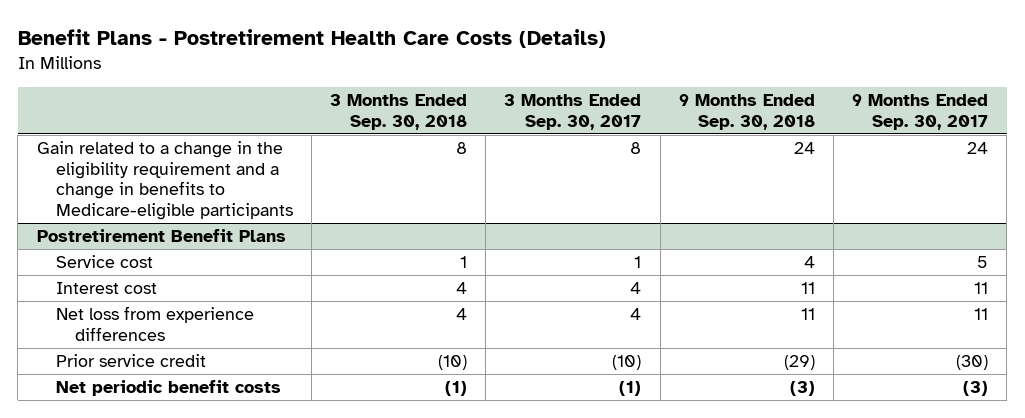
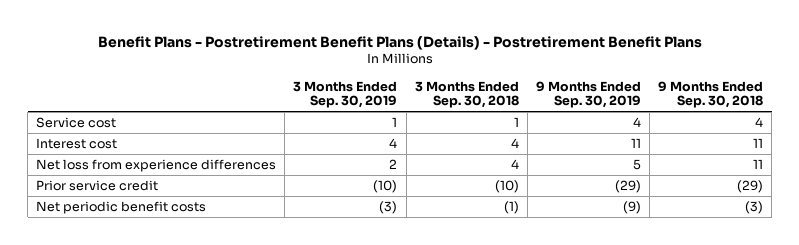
- Benefit Plans - Postretirement Health Care Costs (Details)
+ Benefit Plans - Postretirement Benefit Plans (Details) - Postretirement Benefit Plans
- | 3 Months Ended Sep. 30, 2018 | 3 Months Ended Sep. 30, 2017 | 9 Months Ended Sep. 30, 2018 | 9 Months Ended Sep. 30, 2017
+ | 3 Months Ended Sep. 30, 2019 | 3 Months Ended Sep. 30, 2018 | 9 Months Ended Sep. 30, 2019 | 9 Months Ended Sep. 30, 2018
- Gain related to a change in the eligibility requirement and a change in benefits to Medicare-eligible participants | 8 | 8 | 24 | 24
- Postretirement Benefit Plans

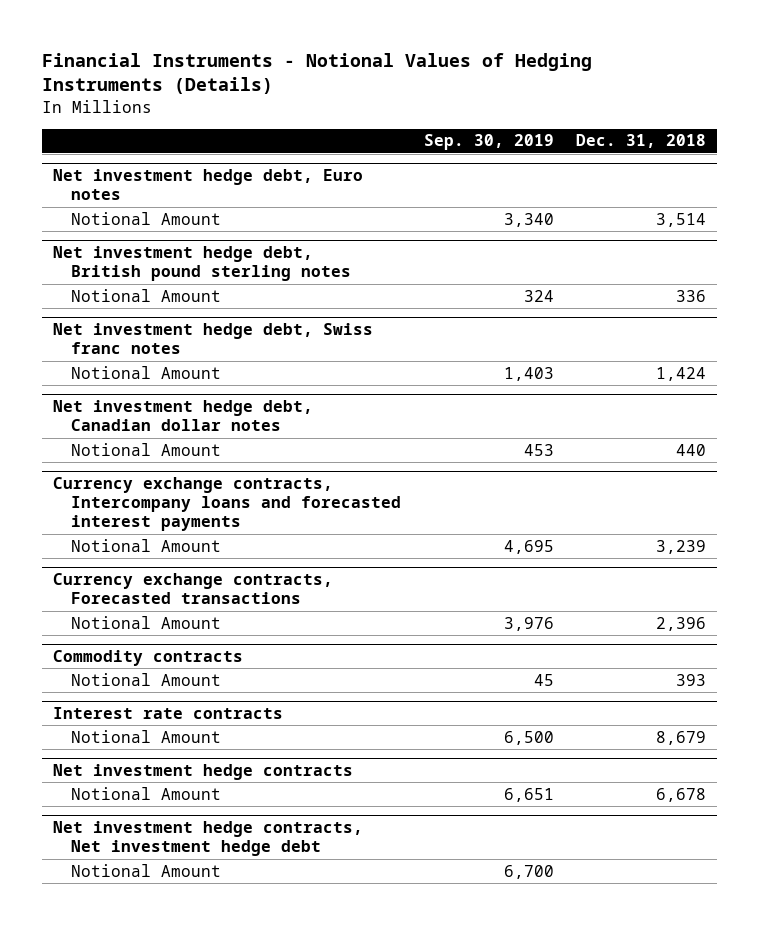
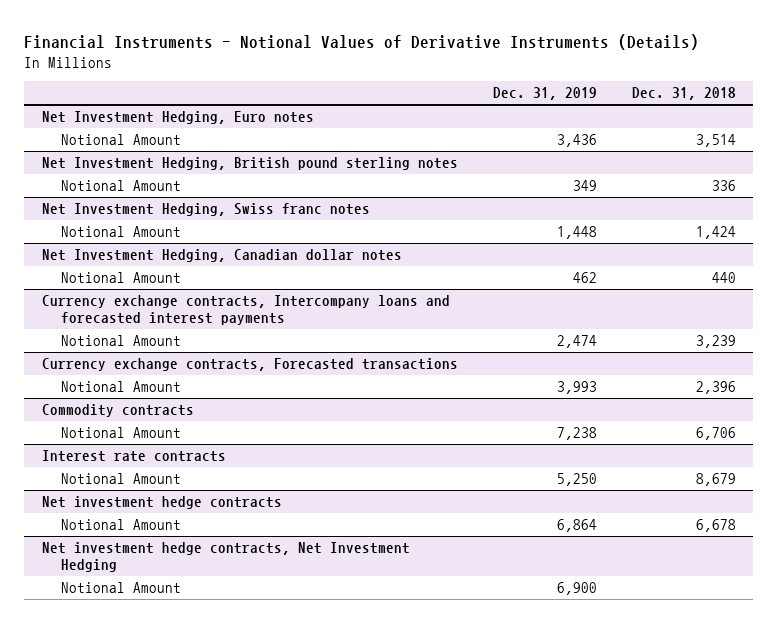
- Financial Instruments - Notional Values of Hedging Instruments (Details)
+ Financial Instruments - Notional Values of Derivative Instruments (Details)
- | Sep. 30, 2019 | Dec. 31, 2018
+ | Dec. 31, 2019 | Dec. 31, 2018
- Net investment hedge debt, Euro notes
+ Net Investment Hedging, Euro notes
- Net investment hedge debt, British pound sterling notes
+ Net Investment Hedging, British pound sterling notes
- Net investment hedge debt, Swiss franc notes
+ Net Investment Hedging, Swiss franc notes
- Net investment hedge debt, Canadian dollar notes
+ Net Investment Hedging, Canadian dollar notes
@ Commodity contracts
- Notional Amount | 45 | 393
+ Notional Amount | 7,238 | 6,706
- Net investment hedge contracts, Net investment hedge debt
+ Net investment hedge contracts, Net Investment Hedging

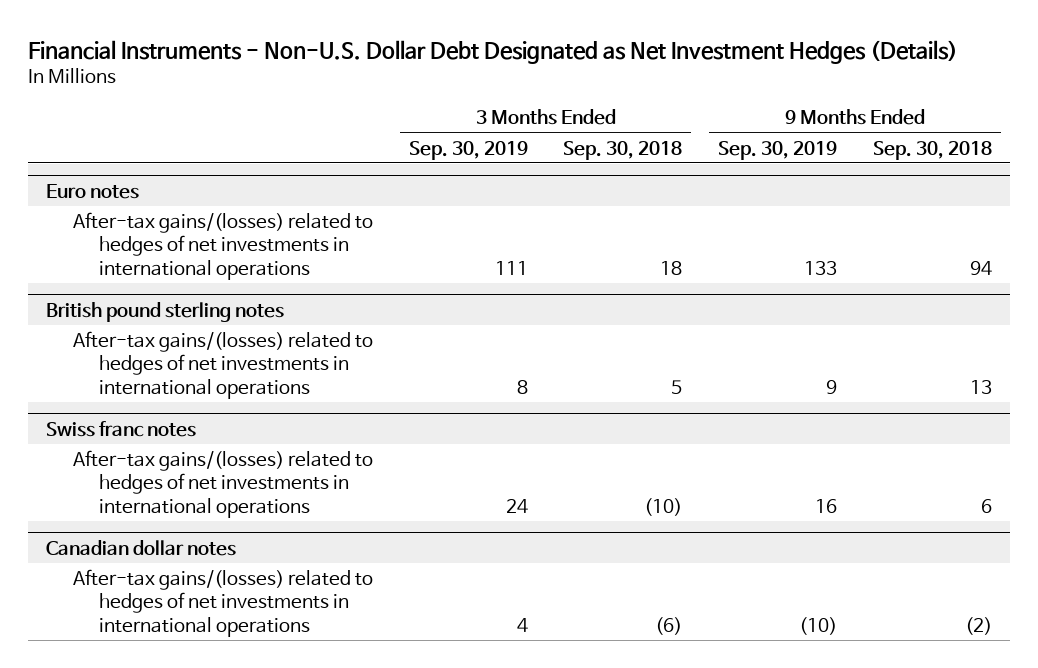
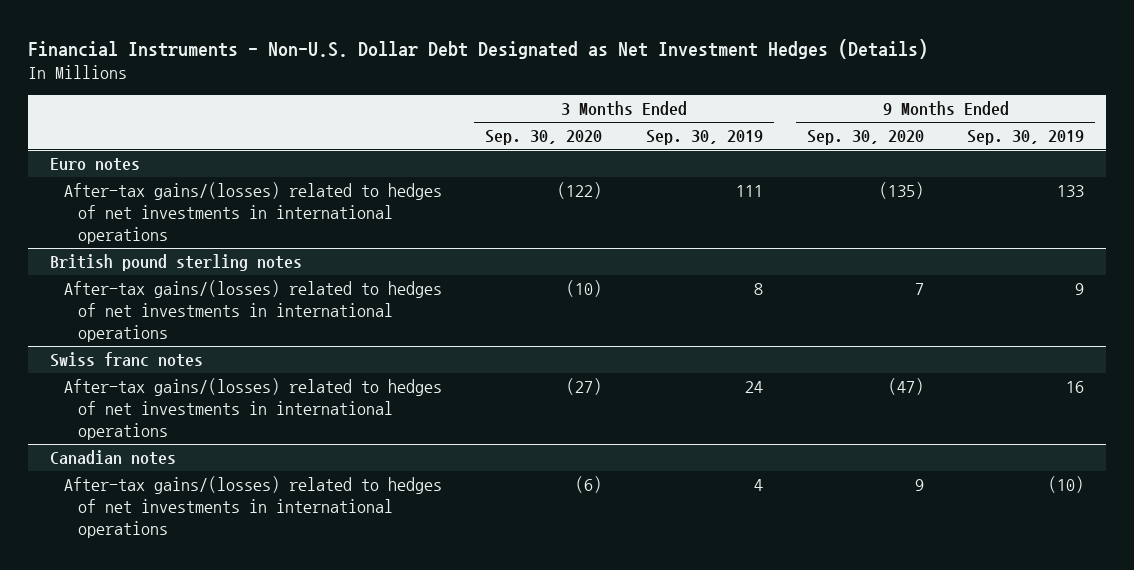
- | 3 Months Ended Sep. 30, 2019 | 3 Months Ended Sep. 30, 2018 | 9 Months Ended Sep. 30, 2019 | 9 Months Ended Sep. 30, 2018
+ | 3 Months Ended Sep. 30, 2020 | 3 Months Ended Sep. 30, 2019 | 9 Months Ended Sep. 30, 2020 | 9 Months Ended Sep. 30, 2019
- Canadian dollar notes
+ Canadian notes

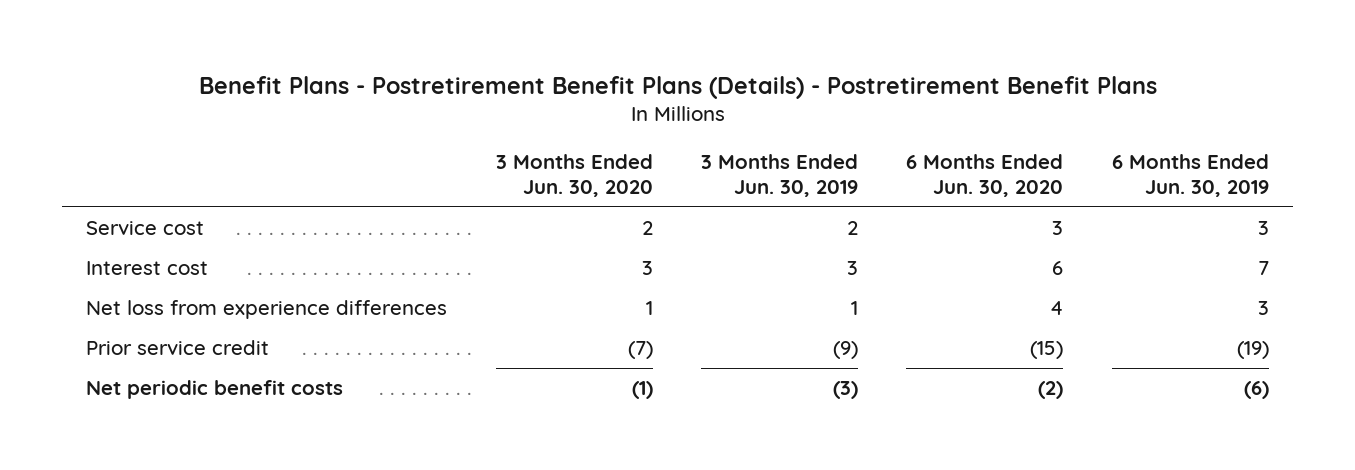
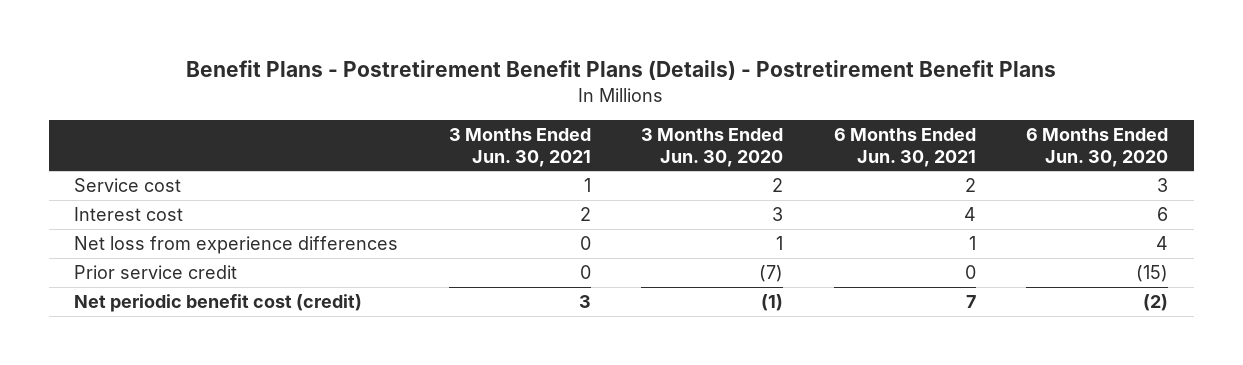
- | 3 Months Ended Jun. 30, 2020 | 3 Months Ended Jun. 30, 2019 | 6 Months Ended Jun. 30, 2020 | 6 Months Ended Jun. 30, 2019
+ | 3 Months Ended Jun. 30, 2021 | 3 Months Ended Jun. 30, 2020 | 6 Months Ended Jun. 30, 2021 | 6 Months Ended Jun. 30, 2020
- Net periodic benefit costs | (1) | (3) | (2) | (6)
+ Net periodic benefit cost (credit) | 3 | (1) | 7 | (2)

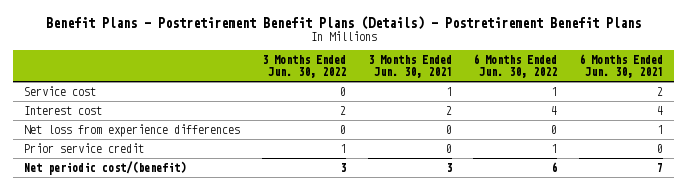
- | 3 Months Ended Jun. 30, 2021 | 3 Months Ended Jun. 30, 2020 | 6 Months Ended Jun. 30, 2021 | 6 Months Ended Jun. 30, 2020
+ | 3 Months Ended Jun. 30, 2022 | 3 Months Ended Jun. 30, 2021 | 6 Months Ended Jun. 30, 2022 | 6 Months Ended Jun. 30, 2021
- Net periodic benefit cost (credit) | 3 | (1) | 7 | (2)
+ Net periodic cost/(benefit) | 3 | 3 | 6 | 7

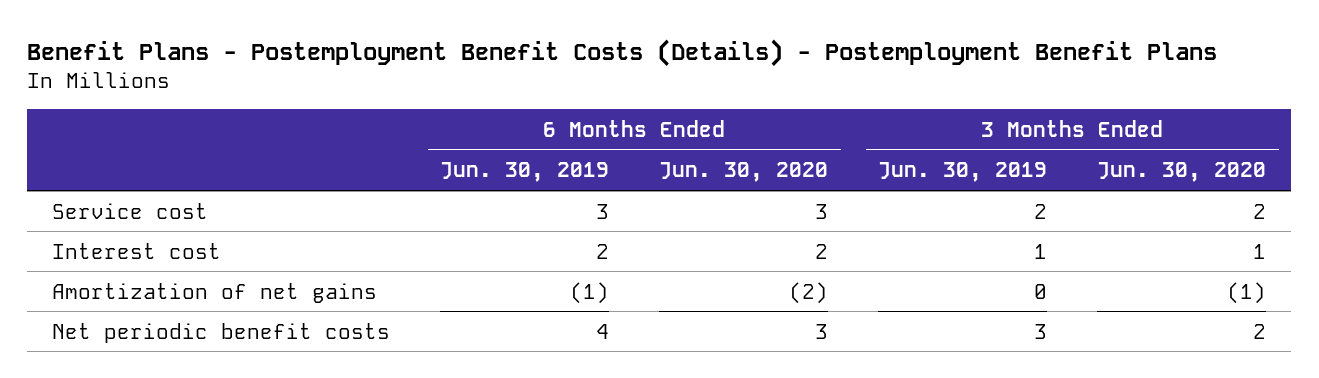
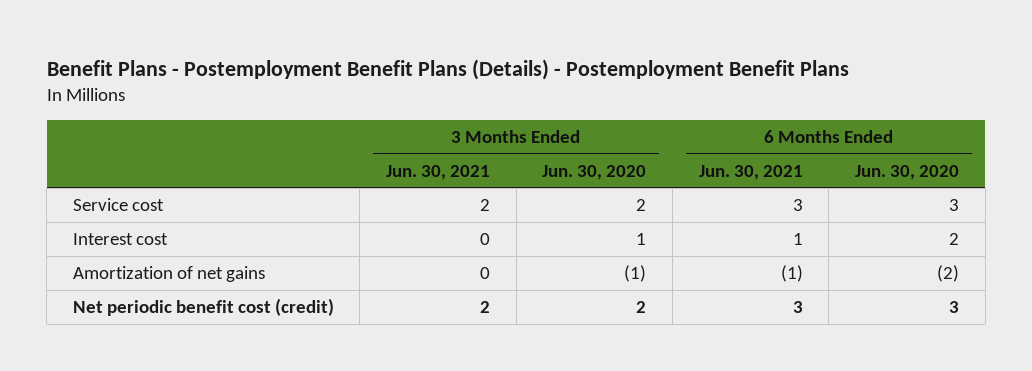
- Benefit Plans - Postemployment Benefit Costs (Details) - Postemployment Benefit Plans
+ Benefit Plans - Postemployment Benefit Plans (Details) - Postemployment Benefit Plans
- | 6 Months Ended Jun. 30, 2019 | 6 Months Ended Jun. 30, 2020 | 3 Months Ended Jun. 30, 2019 | 3 Months Ended Jun. 30, 2020
+ | 3 Months Ended Jun. 30, 2021 | 3 Months Ended Jun. 30, 2020 | 6 Months Ended Jun. 30, 2021 | 6 Months Ended Jun. 30, 2020
- Net periodic benefit costs | 4 | 3 | 3 | 2
+ Net periodic benefit cost (credit) | 2 | 2 | 3 | 3

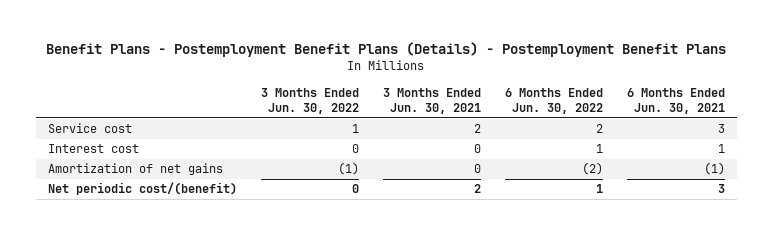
- | 3 Months Ended Jun. 30, 2021 | 3 Months Ended Jun. 30, 2020 | 6 Months Ended Jun. 30, 2021 | 6 Months Ended Jun. 30, 2020
+ | 3 Months Ended Jun. 30, 2022 | 3 Months Ended Jun. 30, 2021 | 6 Months Ended Jun. 30, 2022 | 6 Months Ended Jun. 30, 2021
- Net periodic benefit cost (credit) | 2 | 2 | 3 | 3
+ Net periodic cost/(benefit) | 0 | 2 | 1 | 3

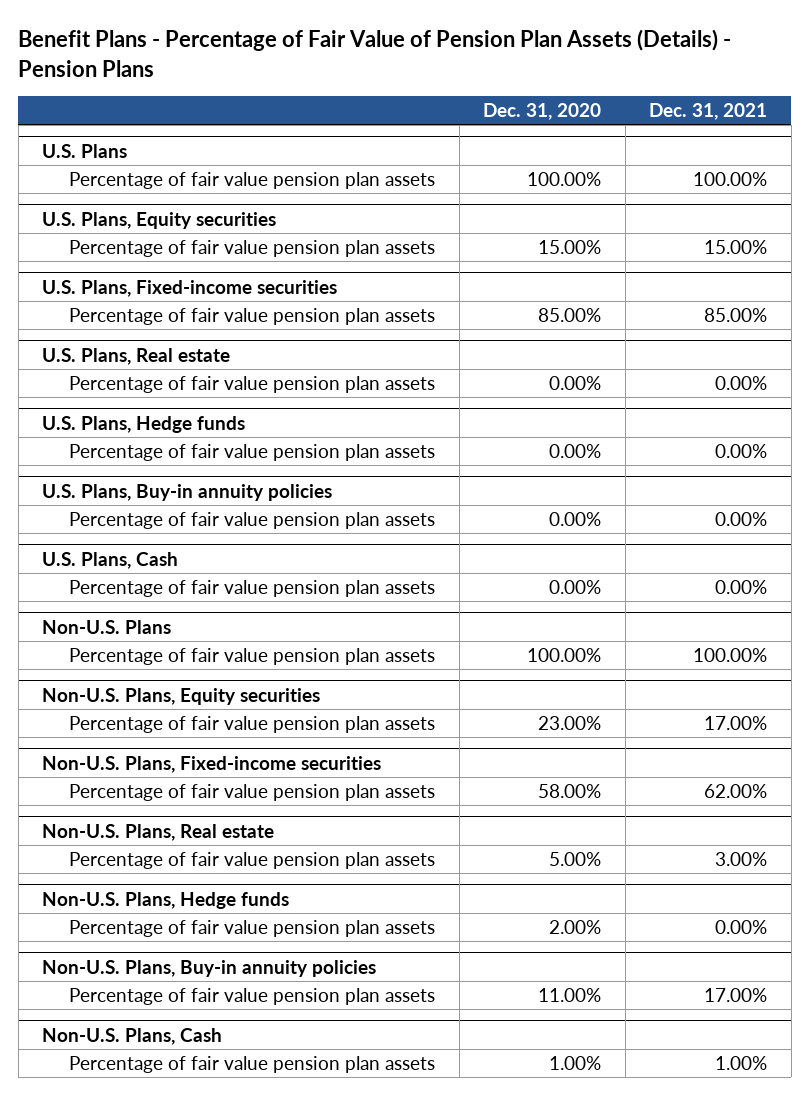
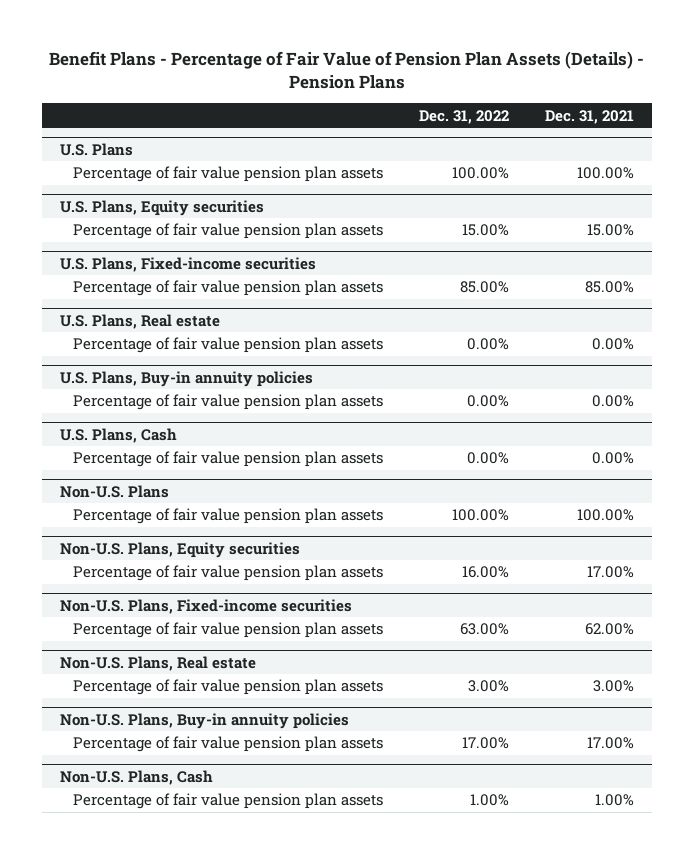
- | Dec. 31, 2020 | Dec. 31, 2021
+ | Dec. 31, 2022 | Dec. 31, 2021
- U.S. Plans, Hedge funds
- Percentage of fair value pension plan assets | 0.00% | 0.00%
- Non-U.S. Plans, Hedge funds
- Percentage of fair value pension plan assets | 2.00% | 0.00%

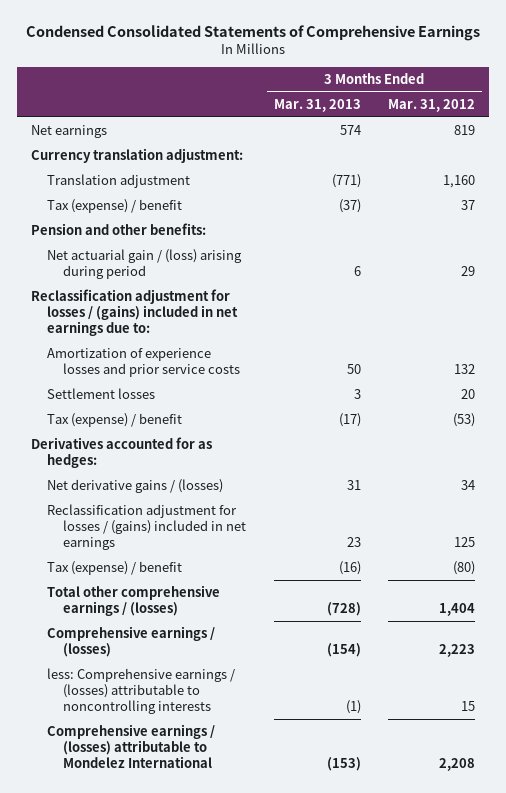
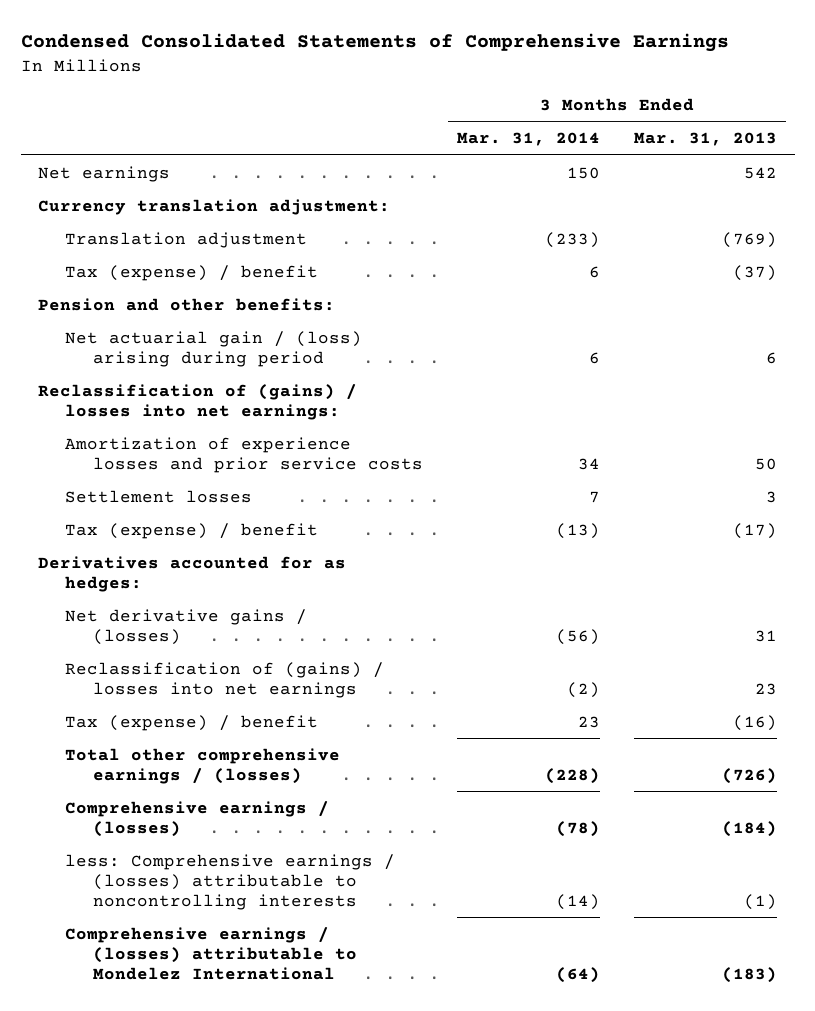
- | 3 Months Ended Mar. 31, 2013 | 3 Months Ended Mar. 31, 2012
+ | 3 Months Ended Mar. 31, 2014 | 3 Months Ended Mar. 31, 2013
- Net earnings | 574 | 819
+ Net earnings | 150 | 542
- Translation adjustment | (771) | 1,160
+ Translation adjustment | (233) | (769)
- Reclassification adjustment for losses / (gains) included in net earnings due to:
+ Reclassification of (gains) / losses into net earnings:
- Reclassification adjustment for losses / (gains) included in net earnings | 23 | 125
+ Reclassification of (gains) / losses into net earnings | (2) | 23
- Total other comprehensive earnings / (losses) | (728) | 1,404
- Comprehensive earnings / (losses) | (154) | 2,223
+ Total other comprehensive earnings / (losses) | (228) | (726)
+ Comprehensive earnings / (losses) | (78) | (184)
- Comprehensive earnings / (losses) attributable to Mondelez International | (153) | 2,208
+ Comprehensive earnings / (losses) attributable to Mondelez International | (64) | (183)

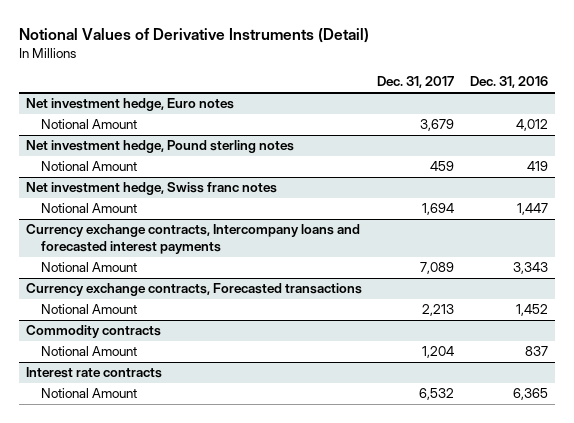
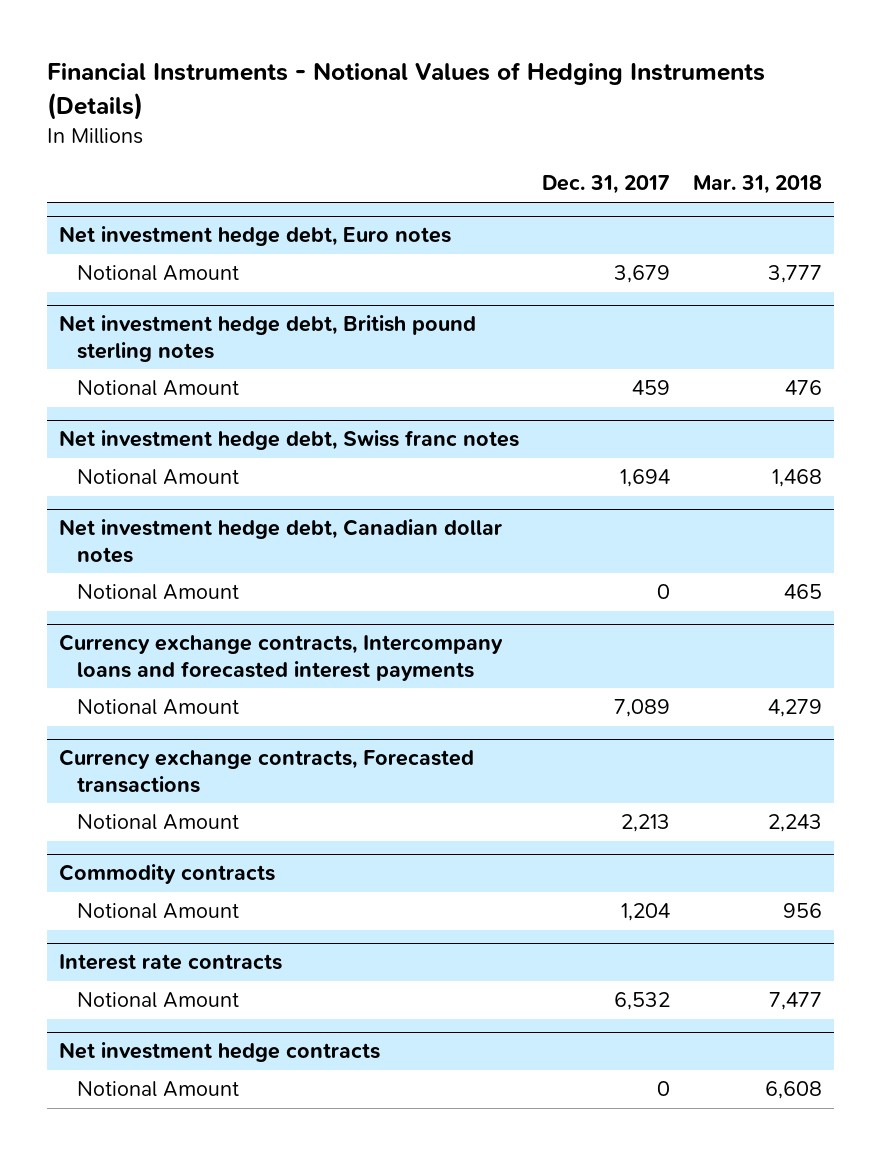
- Notional Values of Derivative Instruments (Detail)
+ Financial Instruments - Notional Values of Hedging Instruments (Details)
- | Dec. 31, 2017 | Dec. 31, 2016
+ | Dec. 31, 2017 | Mar. 31, 2018
- Net investment hedge, Euro notes
+ Net investment hedge debt, Euro notes
- Net investment hedge, Pound sterling notes
+ Net investment hedge debt, British pound sterling notes
- Net investment hedge, Swiss franc notes
+ Net investment hedge debt, Swiss franc notes
+ Net investment hedge debt, Canadian dollar notes
+ Notional Amount | 0 | 465
+ Net investment hedge contracts
+ Notional Amount | 0 | 6,608

